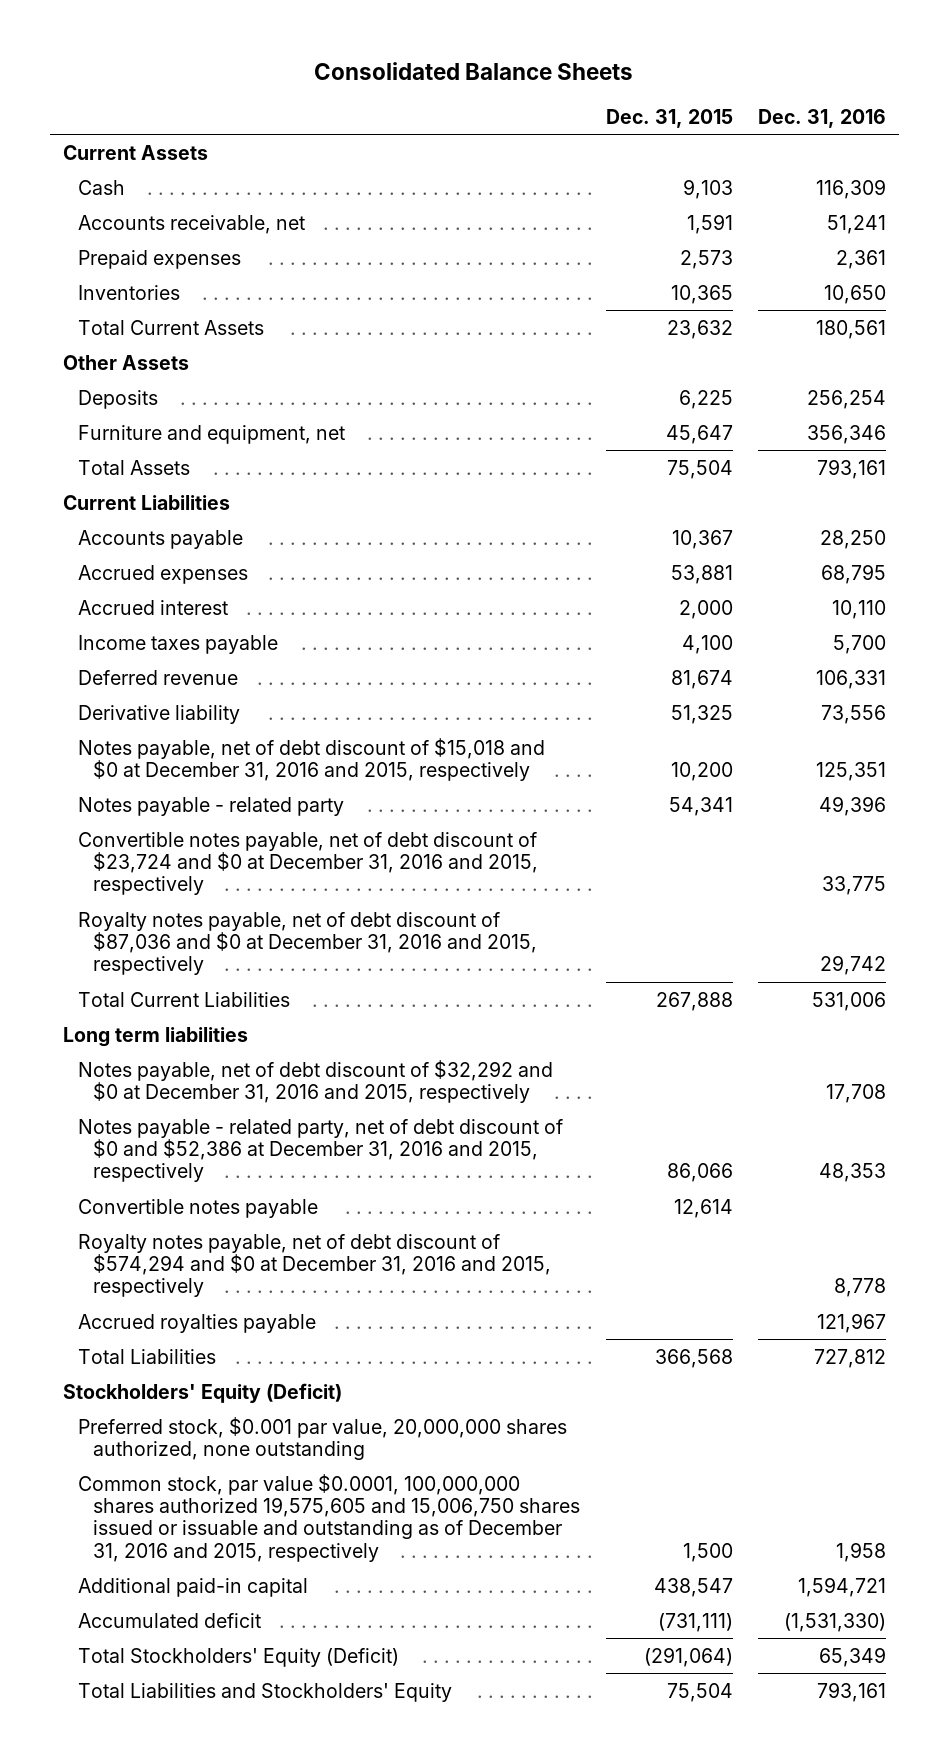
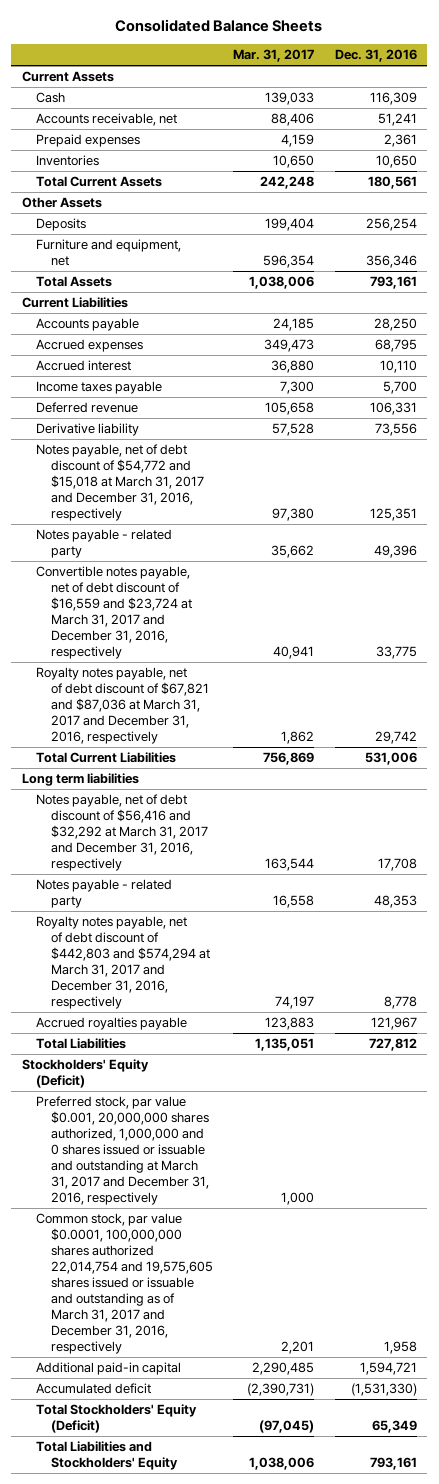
- | Dec. 31, 2015 | Dec. 31, 2016
+ | Mar. 31, 2017 | Dec. 31, 2016
- Notes payable, net of debt discount of $15,018 and $0 at December 31, 2016 and 2015, respectively | 10,200 | 125,351
+ Notes payable, net of debt discount of $54,772 and $15,018 at March 31, 2017 and December 31, 2016, respectively | 97,380 | 125,351
- Convertible notes payable, net of debt discount of $23,724 and $0 at December 31, 2016 and 2015, respectively | | 33,775
- Royalty notes payable, net of debt discount of $87,036 and $0 at December 31, 2016 and 2015, respectively | | 29,742
+ Convertible notes payable, net of debt discount of $16,559 and $23,724 at March 31, 2017 and December 31, 2016, respectively | 40,941 | 33,775
+ Royalty notes payable, net of debt discount of $67,821 and $87,036 at March 31, 2017 and December 31, 2016, respectively | 1,862 | 29,742
- Notes payable, net of debt discount of $32,292 and $0 at December 31, 2016 and 2015, respectively | | 17,708
- Notes payable - related party, net of debt discount of $0 and $52,386 at December 31, 2016 and 2015, respectively | 86,066 | 48,353
- Convertible notes payable | 12,614 |
- Royalty notes payable, net of debt discount of $574,294 and $0 at December 31, 2016 and 2015, respectively | | 8,778
+ Notes payable, net of debt discount of $56,416 and $32,292 at March 31, 2017 and December 31, 2016, respectively | 163,544 | 17,708
+ Notes payable - related party | 16,558 | 48,353
+ Royalty notes payable, net of debt discount of $442,803 and $574,294 at March 31, 2017 and December 31, 2016, respectively | 74,197 | 8,778
- Preferred stock, $0.001 par value, 20,000,000 shares authorized, none outstanding
- Common stock, par value $0.0001, 100,000,000 shares authorized 19,575,605 and 15,006,750 shares issued or issuable and outstanding as of December 31, 2016 and 2015, respectively | 1,500 | 1,958
+ Preferred stock, par value $0.001, 20,000,000 shares authorized, 1,000,000 and 0 shares issued or issuable and outstanding at March 31, 2017 and December 31, 2016, respectively | 1,000 |
+ Common stock, par value $0.0001, 100,000,000 shares authorized 22,014,754 and 19,575,605 shares issued or issuable and outstanding as of March 31, 2017 and December 31, 2016, respectively | 2,201 | 1,958

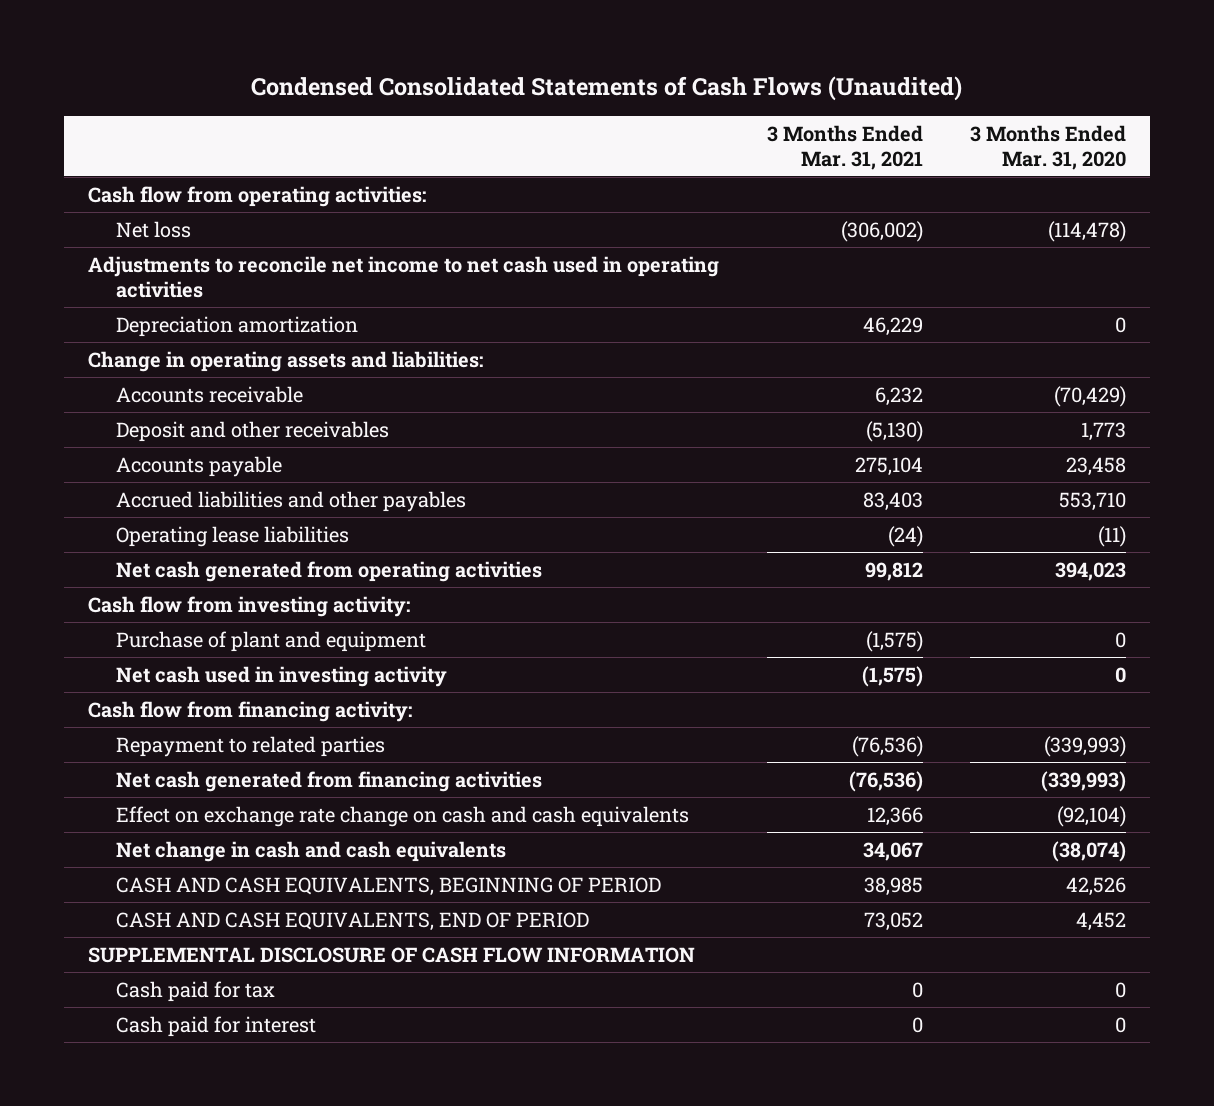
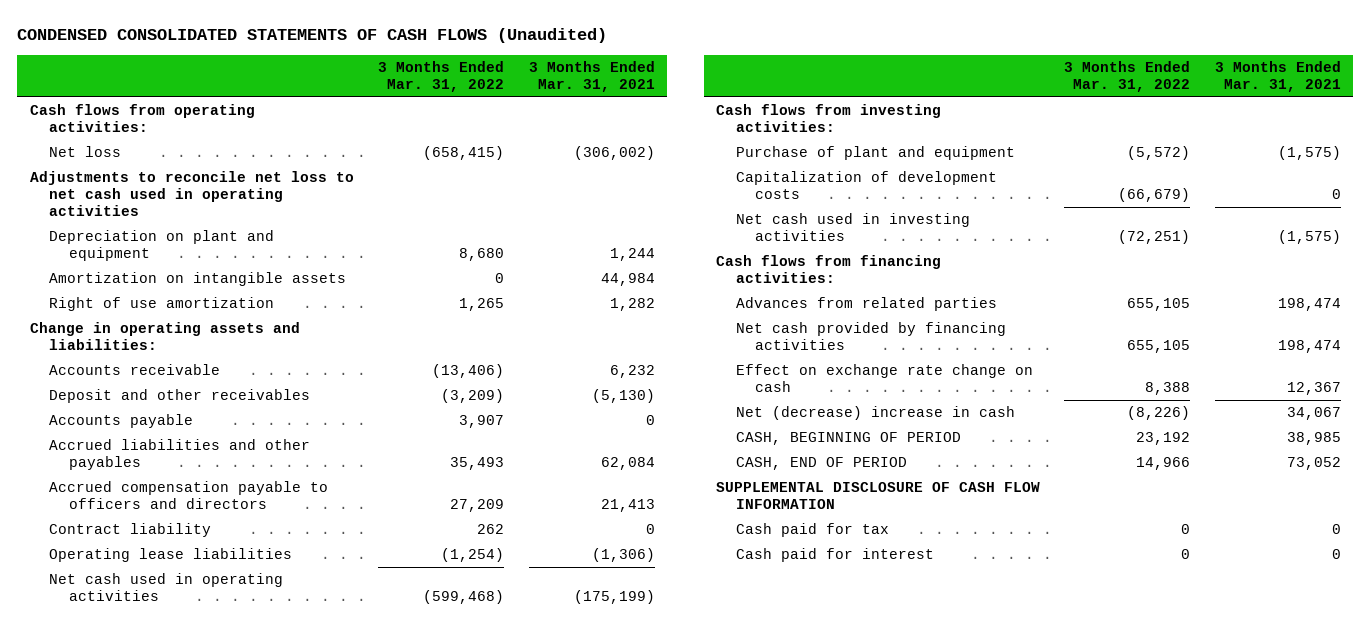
- Condensed Consolidated Statements of Cash Flows (Unaudited)
+ CONDENSED CONSOLIDATED STATEMENTS OF CASH FLOWS (Unaudited)
- | 3 Months Ended Mar. 31, 2021 | 3 Months Ended Mar. 31, 2020
+ | 3 Months Ended Mar. 31, 2022 | 3 Months Ended Mar. 31, 2021
- Cash flow from operating activities:
+ Cash flows from operating activities:
- Adjustments to reconcile net income to net cash used in operating activities
- Depreciation amortization | 46,229 | 0
+ Adjustments to reconcile net loss to net cash used in operating activities
+ Depreciation on plant and equipment | 8,680 | 1,244
+ Amortization on intangible assets | 0 | 44,984
+ Right of use amortization | 1,265 | 1,282
- Accounts payable | 275,104 | 23,458
- Accrued liabilities and other payables | 83,403 | 553,710
- Operating lease liabilities | (24) | (11)
- Net cash generated from operating activities | 99,812 | 394,023
- Cash flow from investing activity:
+ Accounts payable | 3,907 | 0
+ Accrued liabilities and other payables | 35,493 | 62,084
+ Accrued compensation payable to officers and directors | 27,209 | 21,413
+ Contract liability | 262 | 0
+ Operating lease liabilities | (1,254) | (1,306)
+ Net cash used in operating activities | (599,468) | (175,199)
+ Cash flows from investing activities:
- Net cash used in investing activity | (1,575) | 0
- Cash flow from financing activity:
- Repayment to related parties | (76,536) | (339,993)
- Net cash generated from financing activities | (76,536) | (339,993)
- Effect on exchange rate change on cash and cash equivalents | 12,366 | (92,104)
- Net change in cash and cash equivalents | 34,067 | (38,074)
- CASH AND CASH EQUIVALENTS, BEGINNING OF PERIOD | 38,985 | 42,526
- CASH AND CASH EQUIVALENTS, END OF PERIOD | 73,052 | 4,452
+ Capitalization of development costs | (66,679) | 0
+ Net cash used in investing activities | (72,251) | (1,575)
+ Cash flows from financing activities:
+ Advances from related parties | 655,105 | 198,474
+ Net cash provided by financing activities | 655,105 | 198,474
+ Effect on exchange rate change on cash | 8,388 | 12,367
+ Net (decrease) increase in cash | (8,226) | 34,067
+ CASH, BEGINNING OF PERIOD | 23,192 | 38,985
+ CASH, END OF PERIOD | 14,966 | 73,052

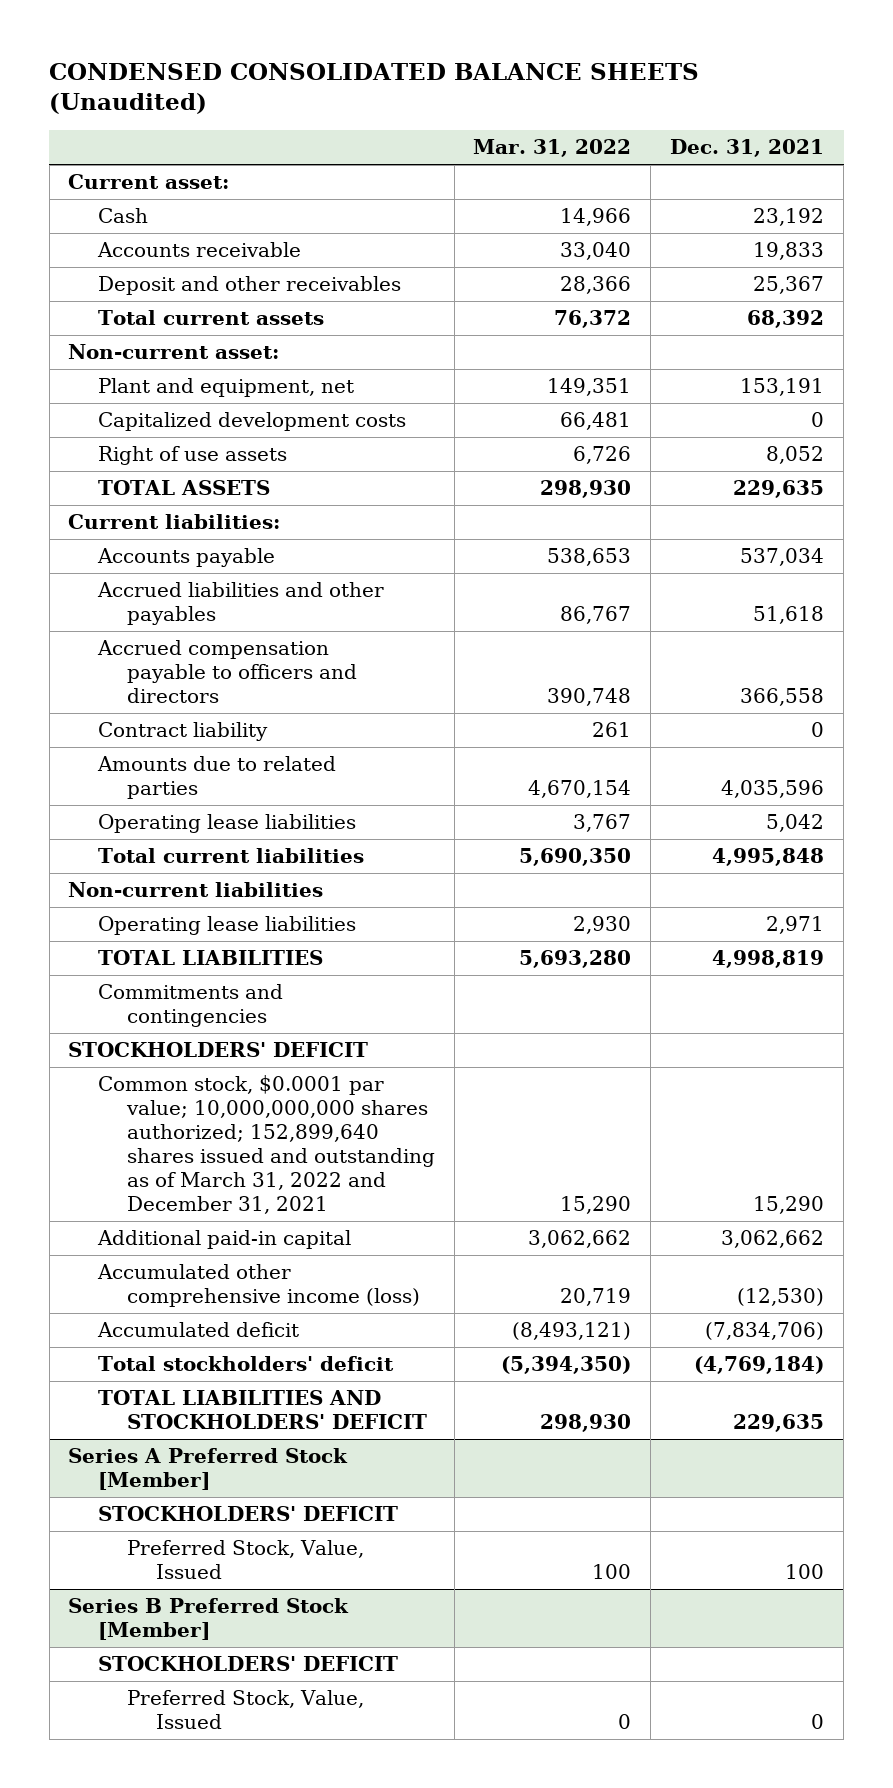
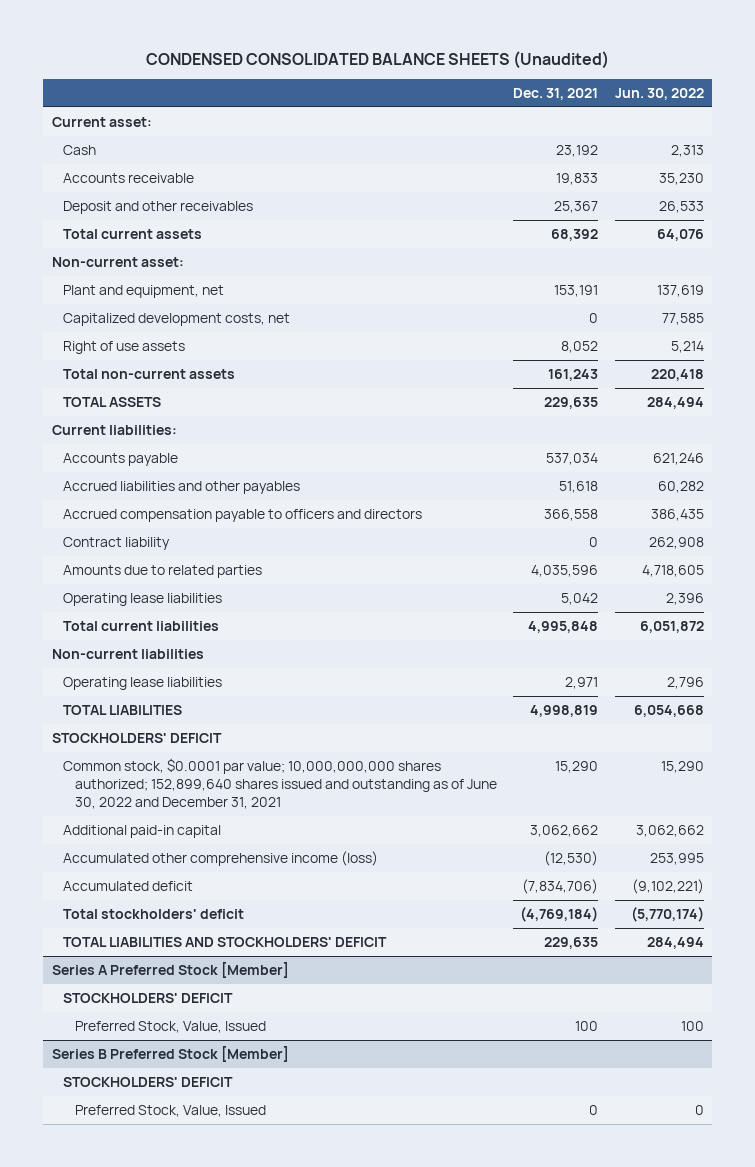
- | Mar. 31, 2022 | Dec. 31, 2021
+ | Dec. 31, 2021 | Jun. 30, 2022
- Capitalized development costs | 66,481 | 0
+ Capitalized development costs, net | 0 | 77,585
+ Total non-current assets | 161,243 | 220,418
- Commitments and contingencies
- Common stock, $0.0001 par value; 10,000,000,000 shares authorized; 152,899,640 shares issued and outstanding as of March 31, 2022 and December 31, 2021 | 15,290 | 15,290
+ Common stock, $0.0001 par value; 10,000,000,000 shares authorized; 152,899,640 shares issued and outstanding as of June 30, 2022 and December 31, 2021 | 15,290 | 15,290

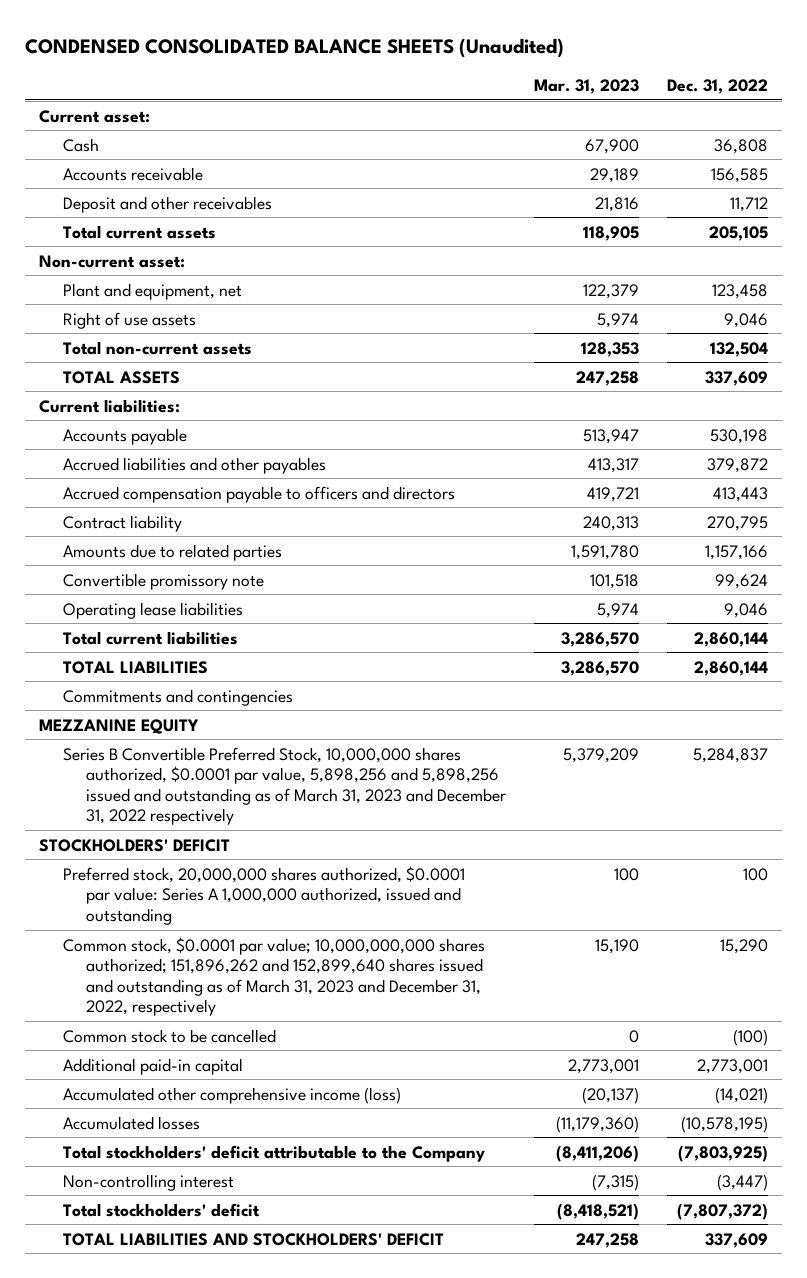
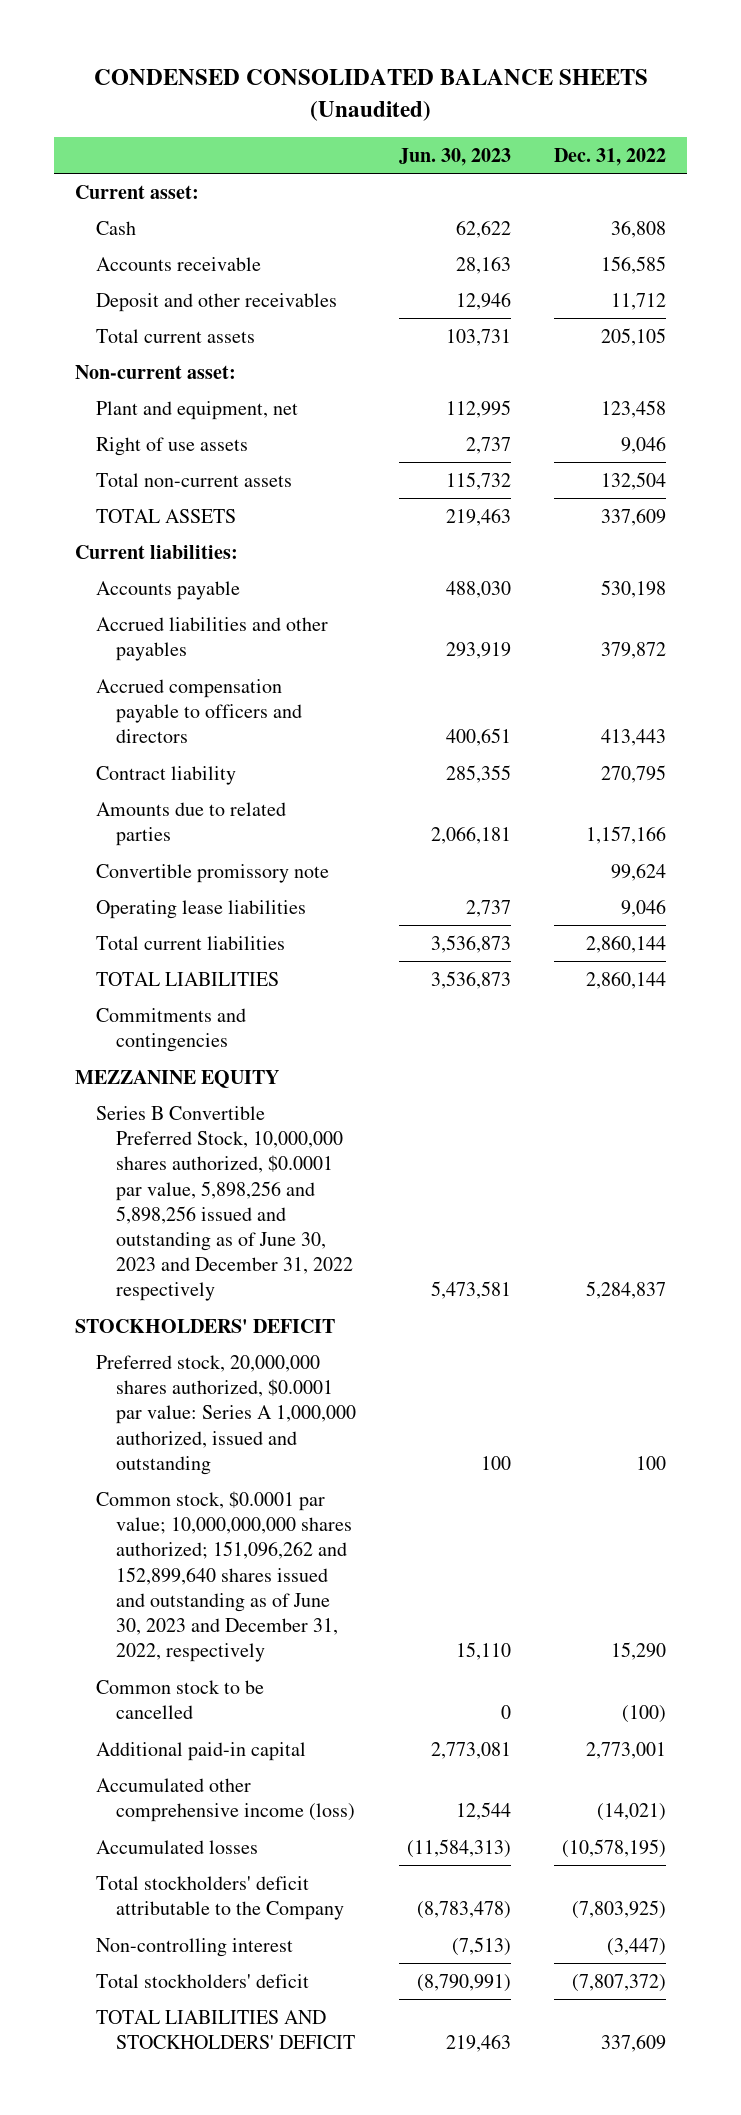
- | Mar. 31, 2023 | Dec. 31, 2022
+ | Jun. 30, 2023 | Dec. 31, 2022
- Series B Convertible Preferred Stock, 10,000,000 shares authorized, $0.0001 par value, 5,898,256 and 5,898,256 issued and outstanding as of March 31, 2023 and December 31, 2022 respectively | 5,379,209 | 5,284,837
+ Series B Convertible Preferred Stock, 10,000,000 shares authorized, $0.0001 par value, 5,898,256 and 5,898,256 issued and outstanding as of June 30, 2023 and December 31, 2022 respectively | 5,473,581 | 5,284,837
- Common stock, $0.0001 par value; 10,000,000,000 shares authorized; 151,896,262 and 152,899,640 shares issued and outstanding as of March 31, 2023 and December 31, 2022, respectively | 15,190 | 15,290
+ Common stock, $0.0001 par value; 10,000,000,000 shares authorized; 151,096,262 and 152,899,640 shares issued and outstanding as of June 30, 2023 and December 31, 2022, respectively | 15,110 | 15,290

